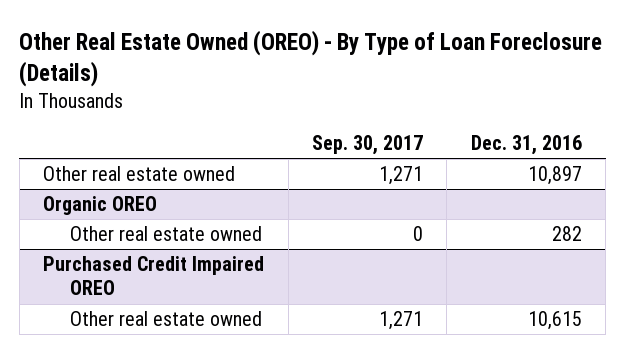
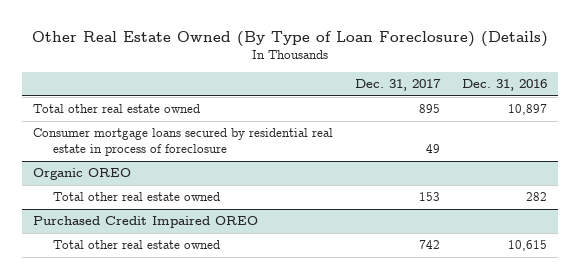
- Other Real Estate Owned (OREO) - By Type of Loan Foreclosure (Details)
+ Other Real Estate Owned (By Type of Loan Foreclosure) (Details)
- | Sep. 30, 2017 | Dec. 31, 2016
+ | Dec. 31, 2017 | Dec. 31, 2016
- Other real estate owned | 1,271 | 10,897
+ Total other real estate owned | 895 | 10,897
+ Consumer mortgage loans secured by residential real estate in process of foreclosure | 49 |
@ Organic OREO
- Other real estate owned | 0 | 282
+ Total other real estate owned | 153 | 282
@ Purchased Credit Impaired OREO
- Other real estate owned | 1,271 | 10,615
+ Total other real estate owned | 742 | 10,615

